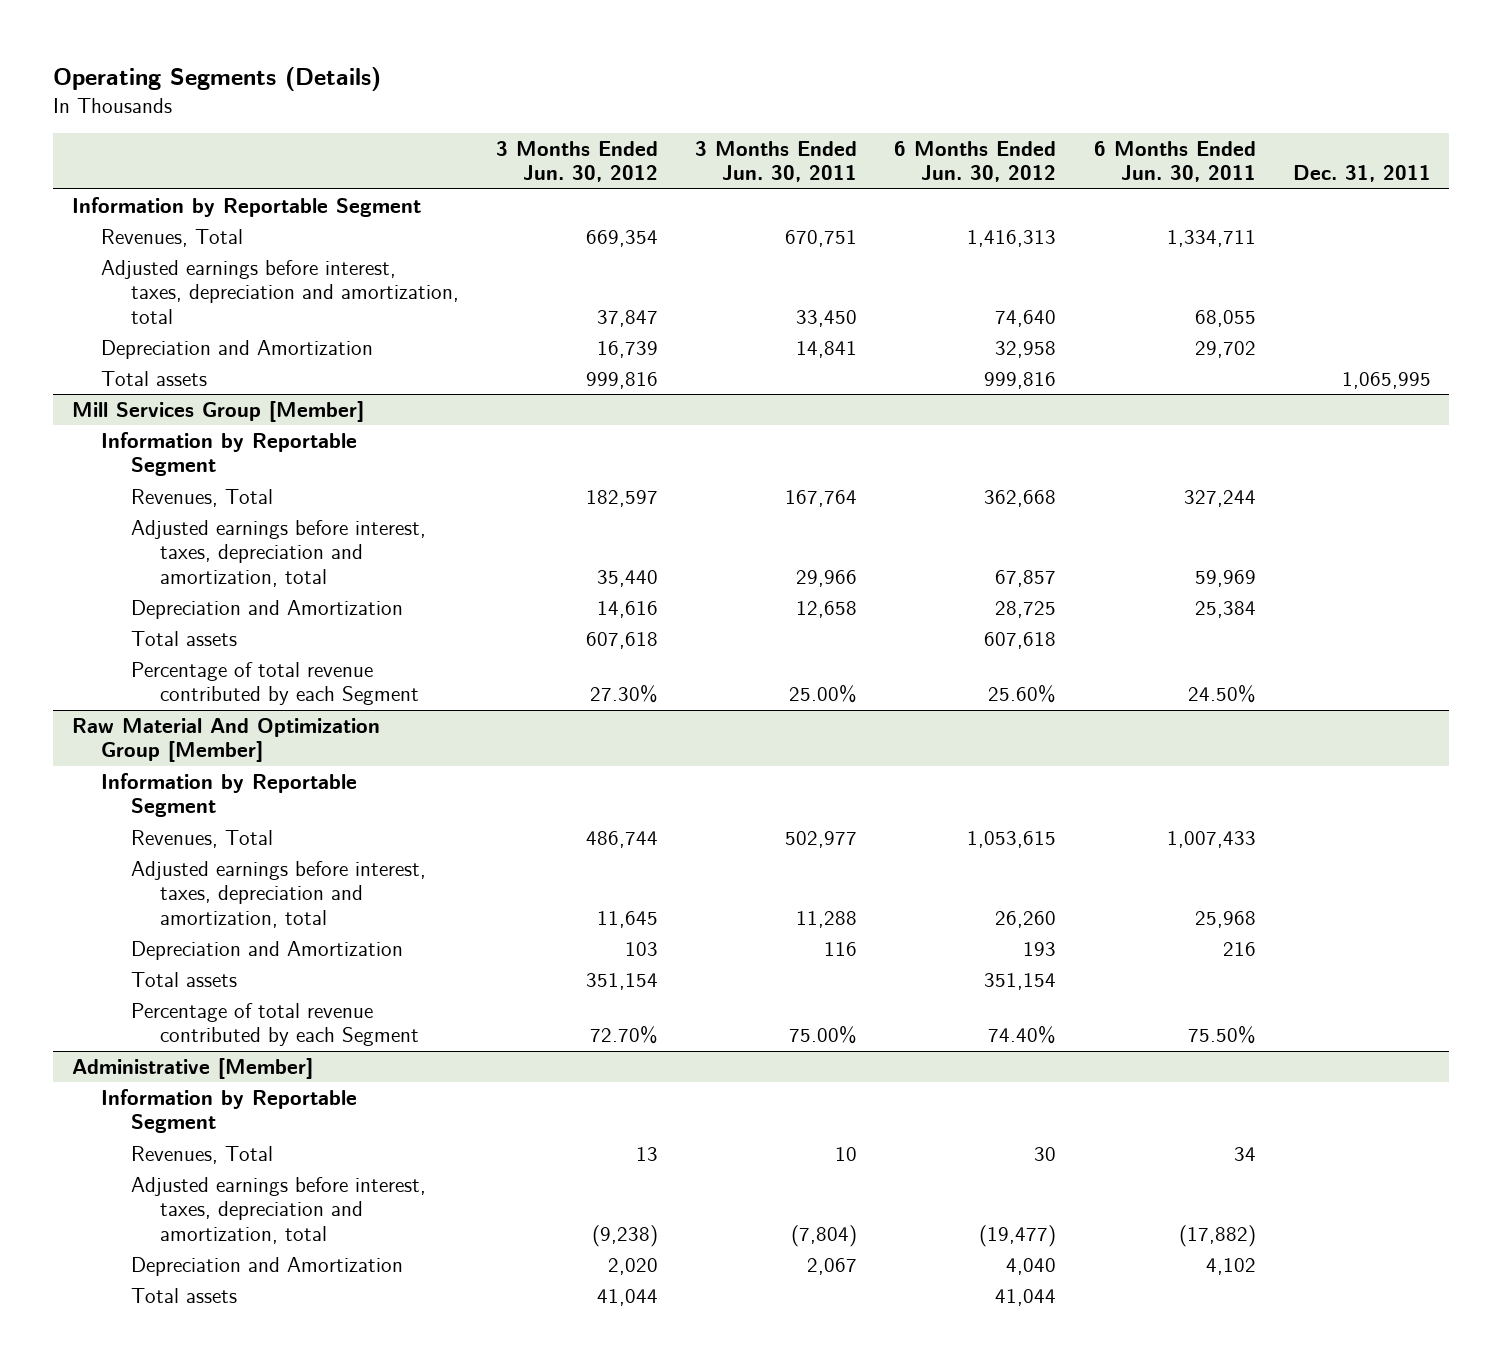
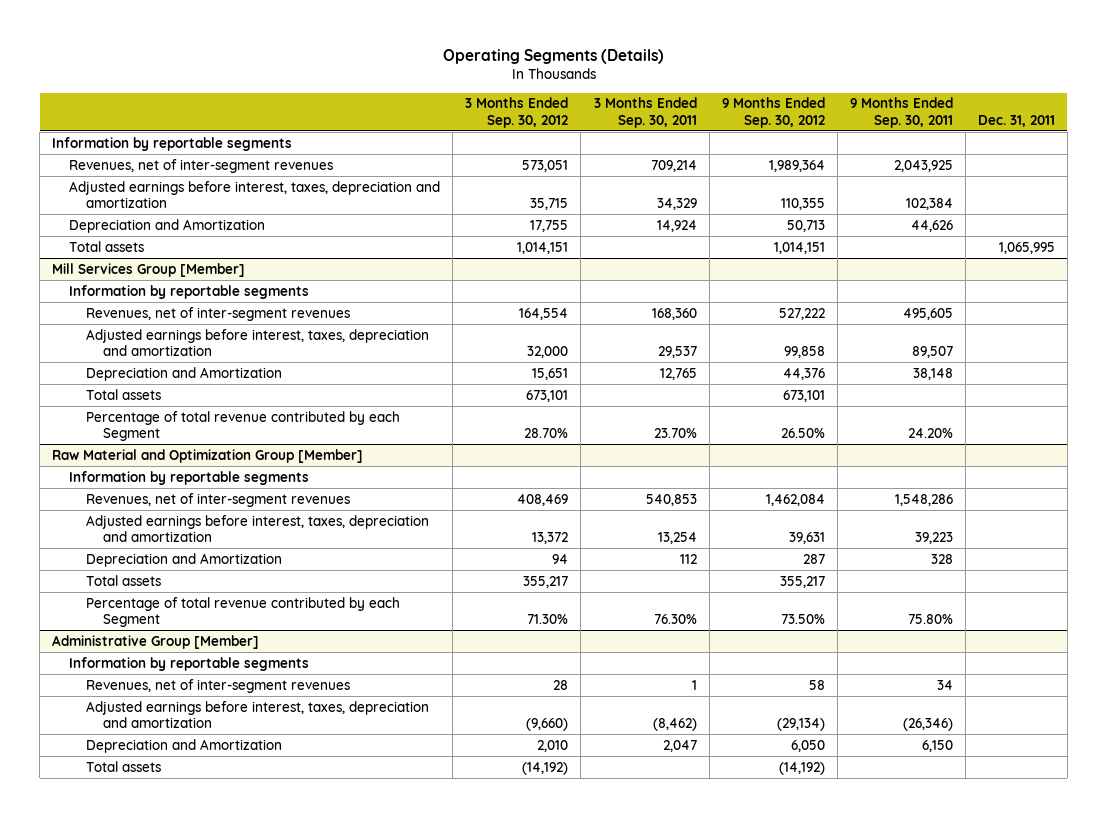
- | 3 Months Ended Jun. 30, 2012 | 3 Months Ended Jun. 30, 2011 | 6 Months Ended Jun. 30, 2012 | 6 Months Ended Jun. 30, 2011 | Dec. 31, 2011
+ | 3 Months Ended Sep. 30, 2012 | 3 Months Ended Sep. 30, 2011 | 9 Months Ended Sep. 30, 2012 | 9 Months Ended Sep. 30, 2011 | Dec. 31, 2011
- Information by Reportable Segment
- Revenues, Total | 669,354 | 670,751 | 1,416,313 | 1,334,711 |
- Adjusted earnings before interest, taxes, depreciation and amortization, total | 37,847 | 33,450 | 74,640 | 68,055 |
+ Information by reportable segments
+ Revenues, net of inter-segment revenues | 573,051 | 709,214 | 1,989,364 | 2,043,925 |
+ Adjusted earnings before interest, taxes, depreciation and amortization | 35,715 | 34,329 | 110,355 | 102,384 |
@ Mill Services Group [Member]
- Information by Reportable Segment
- Revenues, Total | 182,597 | 167,764 | 362,668 | 327,244 |
- Adjusted earnings before interest, taxes, depreciation and amortization, total | 35,440 | 29,966 | 67,857 | 59,969 |
+ Information by reportable segments
+ Revenues, net of inter-segment revenues | 164,554 | 168,360 | 527,222 | 495,605 |
+ Adjusted earnings before interest, taxes, depreciation and amortization | 32,000 | 29,537 | 99,858 | 89,507 |
- Raw Material And Optimization Group [Member]
- Information by Reportable Segment
- Revenues, Total | 486,744 | 502,977 | 1,053,615 | 1,007,433 |
- Adjusted earnings before interest, taxes, depreciation and amortization, total | 11,645 | 11,288 | 26,260 | 25,968 |
+ Raw Material and Optimization Group [Member]
+ Information by reportable segments
+ Revenues, net of inter-segment revenues | 408,469 | 540,853 | 1,462,084 | 1,548,286 |
+ Adjusted earnings before interest, taxes, depreciation and amortization | 13,372 | 13,254 | 39,631 | 39,223 |
- Administrative [Member]
- Information by Reportable Segment
- Revenues, Total | 13 | 10 | 30 | 34 |
- Adjusted earnings before interest, taxes, depreciation and amortization, total | (9,238) | (7,804) | (19,477) | (17,882) |
+ Administrative Group [Member]
+ Information by reportable segments
+ Revenues, net of inter-segment revenues | 28 | 1 | 58 | 34 |
+ Adjusted earnings before interest, taxes, depreciation and amortization | (9,660) | (8,462) | (29,134) | (26,346) |

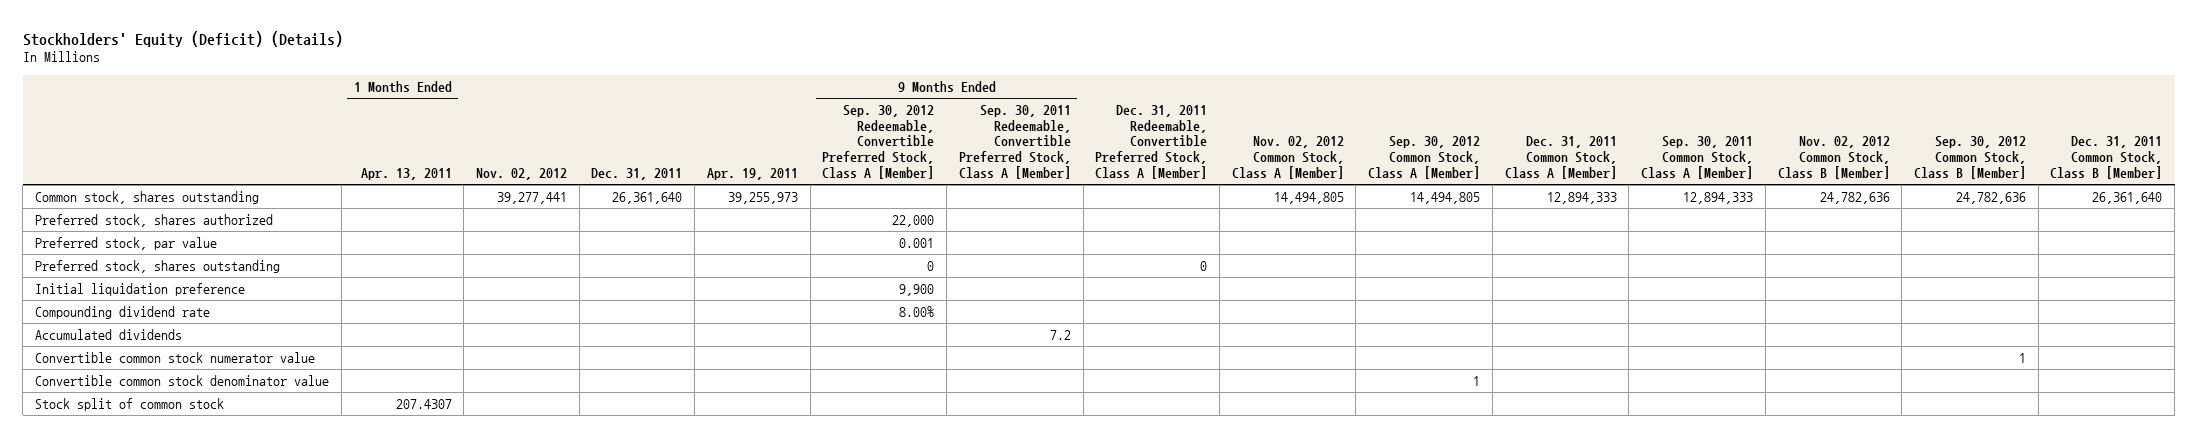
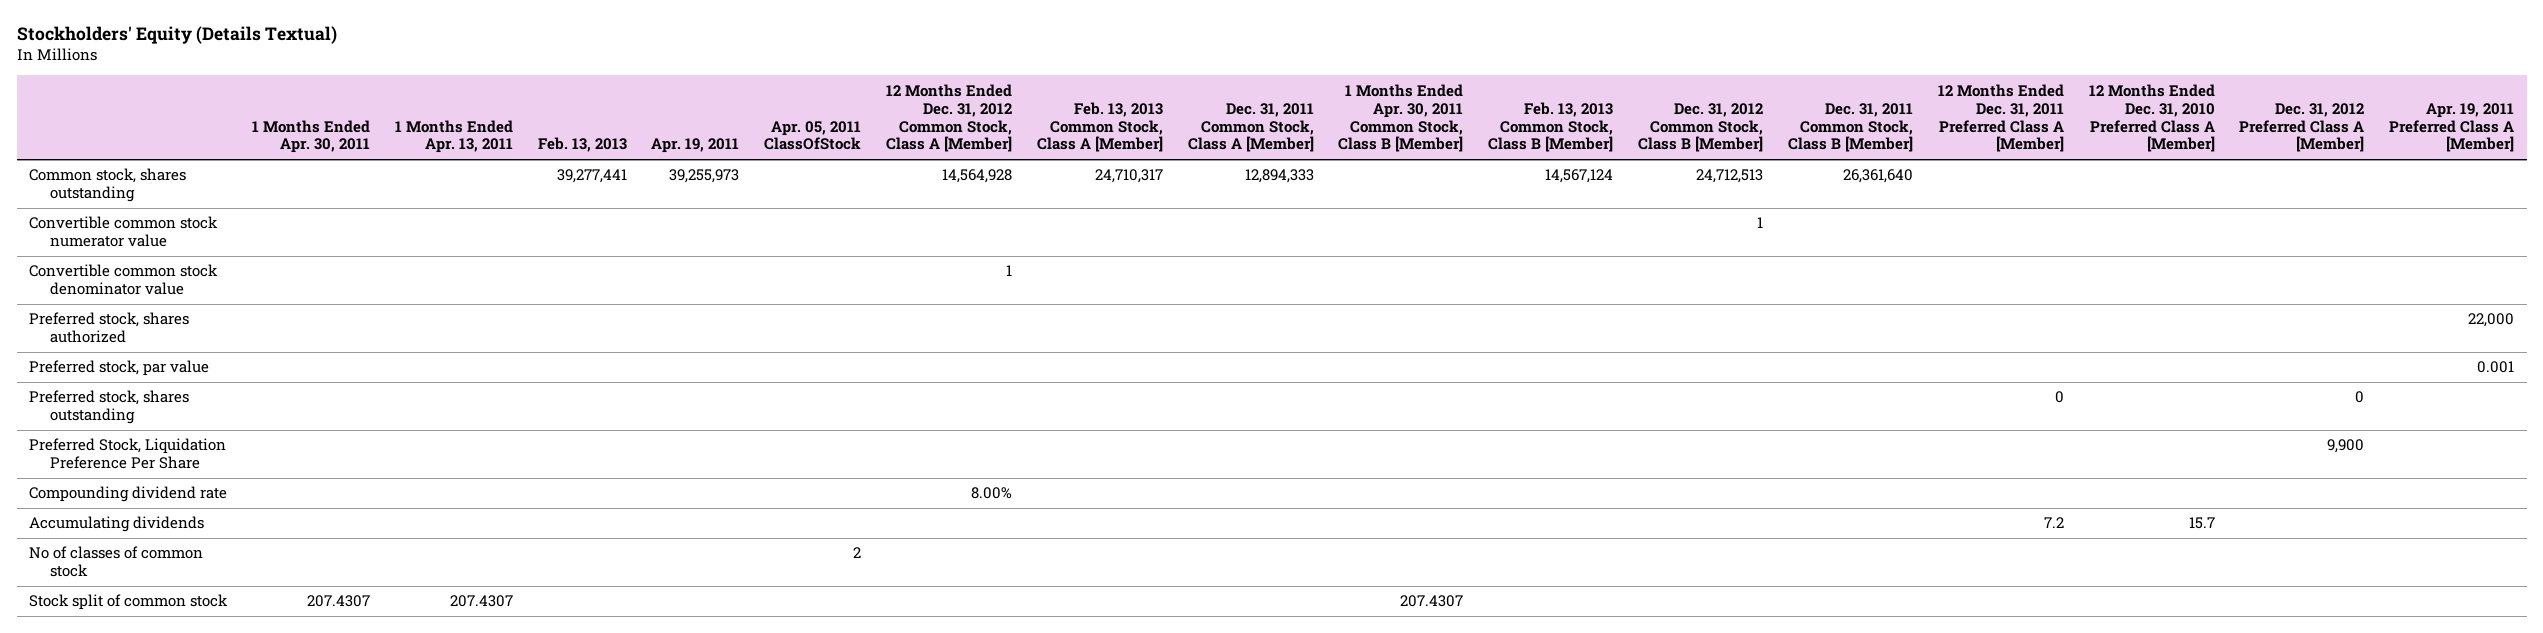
- Stockholders' Equity (Deficit) (Details)
+ Stockholders' Equity (Details Textual)
- | 1 Months Ended Apr. 13, 2011 | Nov. 02, 2012 | Dec. 31, 2011 | Apr. 19, 2011 | 9 Months Ended Sep. 30, 2012 Redeemable, Convertible Preferred Stock, Class A [Member] | 9 Months Ended Sep. 30, 2011 Redeemable, Convertible Preferred Stock, Class A [Member] | Dec. 31, 2011 Redeemable, Convertible Preferred Stock, Class A [Member] | Nov. 02, 2012 Common Stock, Class A [Member] | Sep. 30, 2012 Common Stock, Class A [Member] | Dec. 31, 2011 Common Stock, Class A [Member] | Sep. 30, 2011 Common Stock, Class A [Member] | Nov. 02, 2012 Common Stock, Class B [Member] | Sep. 30, 2012 Common Stock, Class B [Member] | Dec. 31, 2011 Common Stock, Class B [Member]
+ | 1 Months Ended Apr. 30, 2011 | 1 Months Ended Apr. 13, 2011 | Feb. 13, 2013 | Apr. 19, 2011 | Apr. 05, 2011 ClassOfStock | 12 Months Ended Dec. 31, 2012 Common Stock, Class A [Member] | Feb. 13, 2013 Common Stock, Class A [Member] | Dec. 31, 2011 Common Stock, Class A [Member] | 1 Months Ended Apr. 30, 2011 Common Stock, Class B [Member] | Feb. 13, 2013 Common Stock, Class B [Member] | Dec. 31, 2012 Common Stock, Class B [Member] | Dec. 31, 2011 Common Stock, Class B [Member] | 12 Months Ended Dec. 31, 2011 Preferred Class A [Member] | 12 Months Ended Dec. 31, 2010 Preferred Class A [Member] | Dec. 31, 2012 Preferred Class A [Member] | Apr. 19, 2011 Preferred Class A [Member]
moved up: Convertible common stock numerator value | | | | | | | | | | | 1 | | | | |
moved up: Convertible common stock denominator value | | | | | | 1 | | | | | | | | | |
- Initial liquidation preference | | | | | 9,900 | | | | | | | | |
+ Preferred Stock, Liquidation Preference Per Share | | | | | | | | | | | | | | | 9,900 |
- Accumulated dividends | | | | | | 7.2 | | | | | | | |
+ Accumulating dividends | | | | | | | | | | | | | 7.2 | 15.7 | |
+ No of classes of common stock | | | | | 2 | | | | | | | | | | |

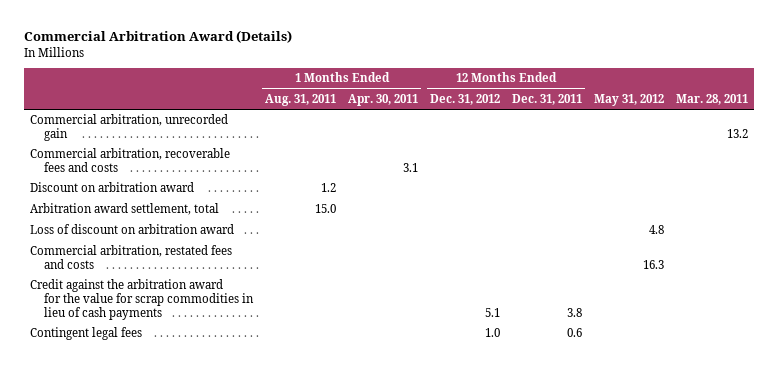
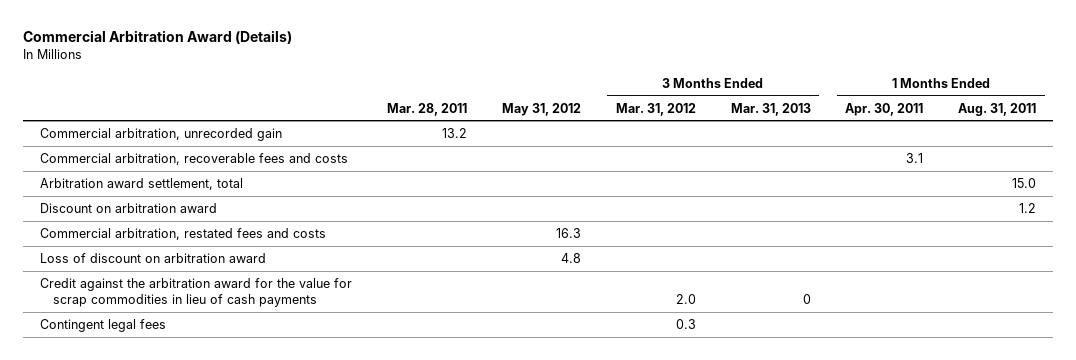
- | 1 Months Ended Aug. 31, 2011 | 1 Months Ended Apr. 30, 2011 | 12 Months Ended Dec. 31, 2012 | 12 Months Ended Dec. 31, 2011 | May 31, 2012 | Mar. 28, 2011
+ | Mar. 28, 2011 | May 31, 2012 | 3 Months Ended Mar. 31, 2012 | 3 Months Ended Mar. 31, 2013 | 1 Months Ended Apr. 30, 2011 | 1 Months Ended Aug. 31, 2011
moved down: Discount on arbitration award | | | | | | 1.2
moved down: Loss of discount on arbitration award | | 4.8 | | | |

